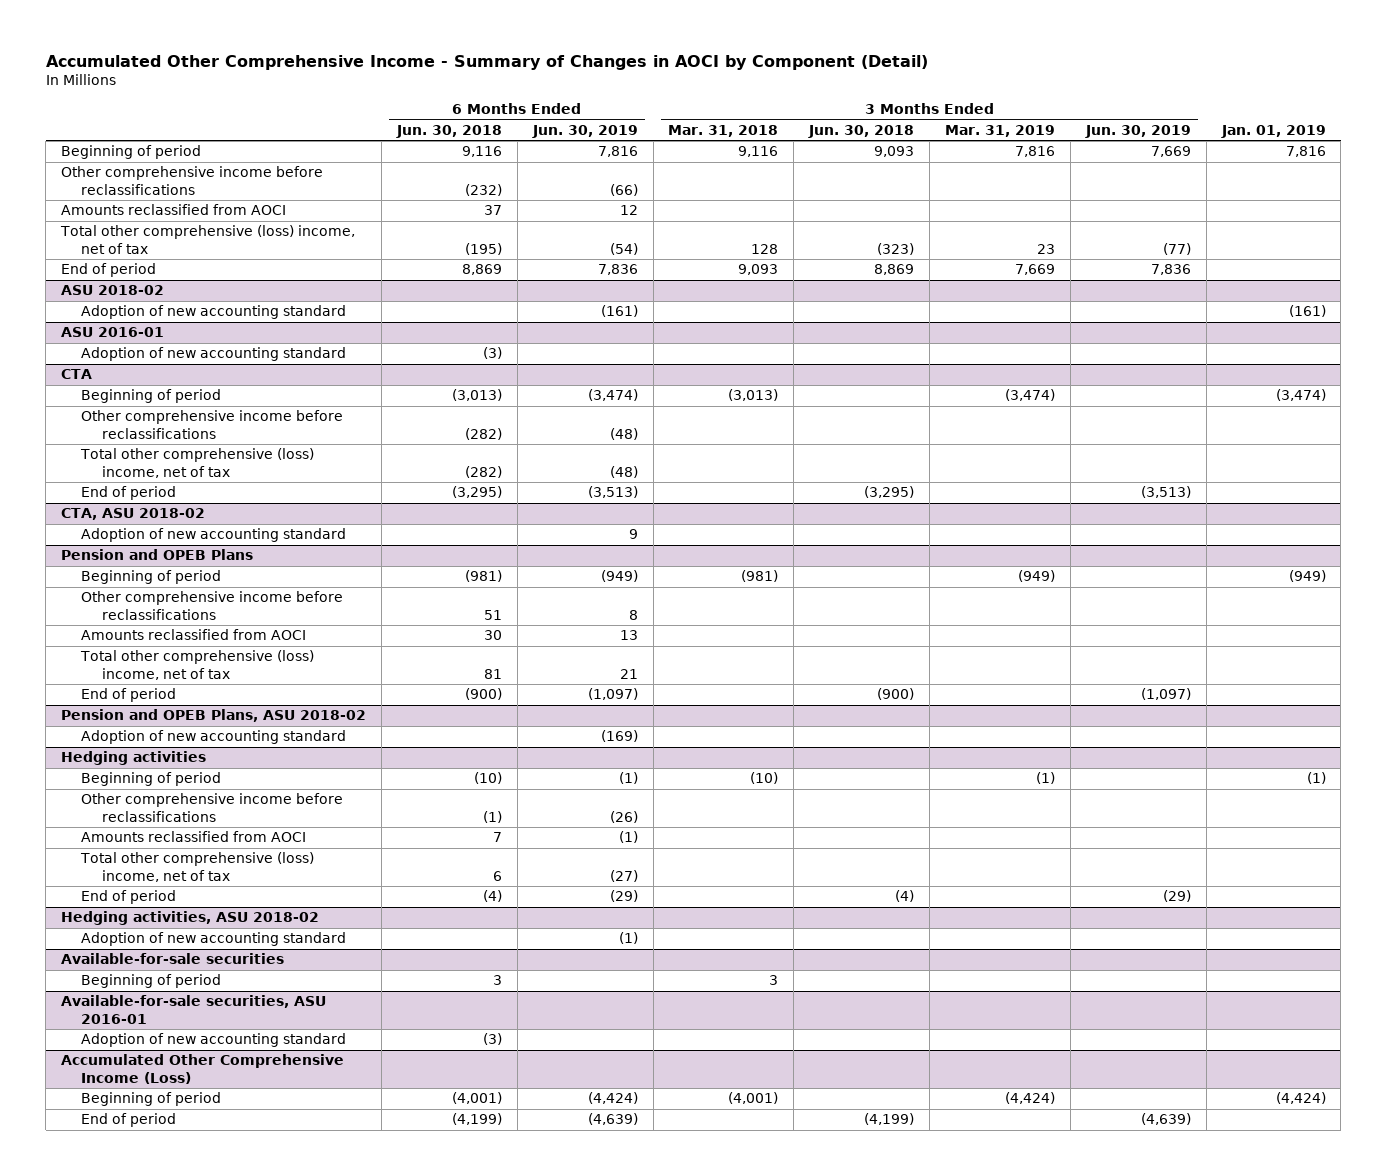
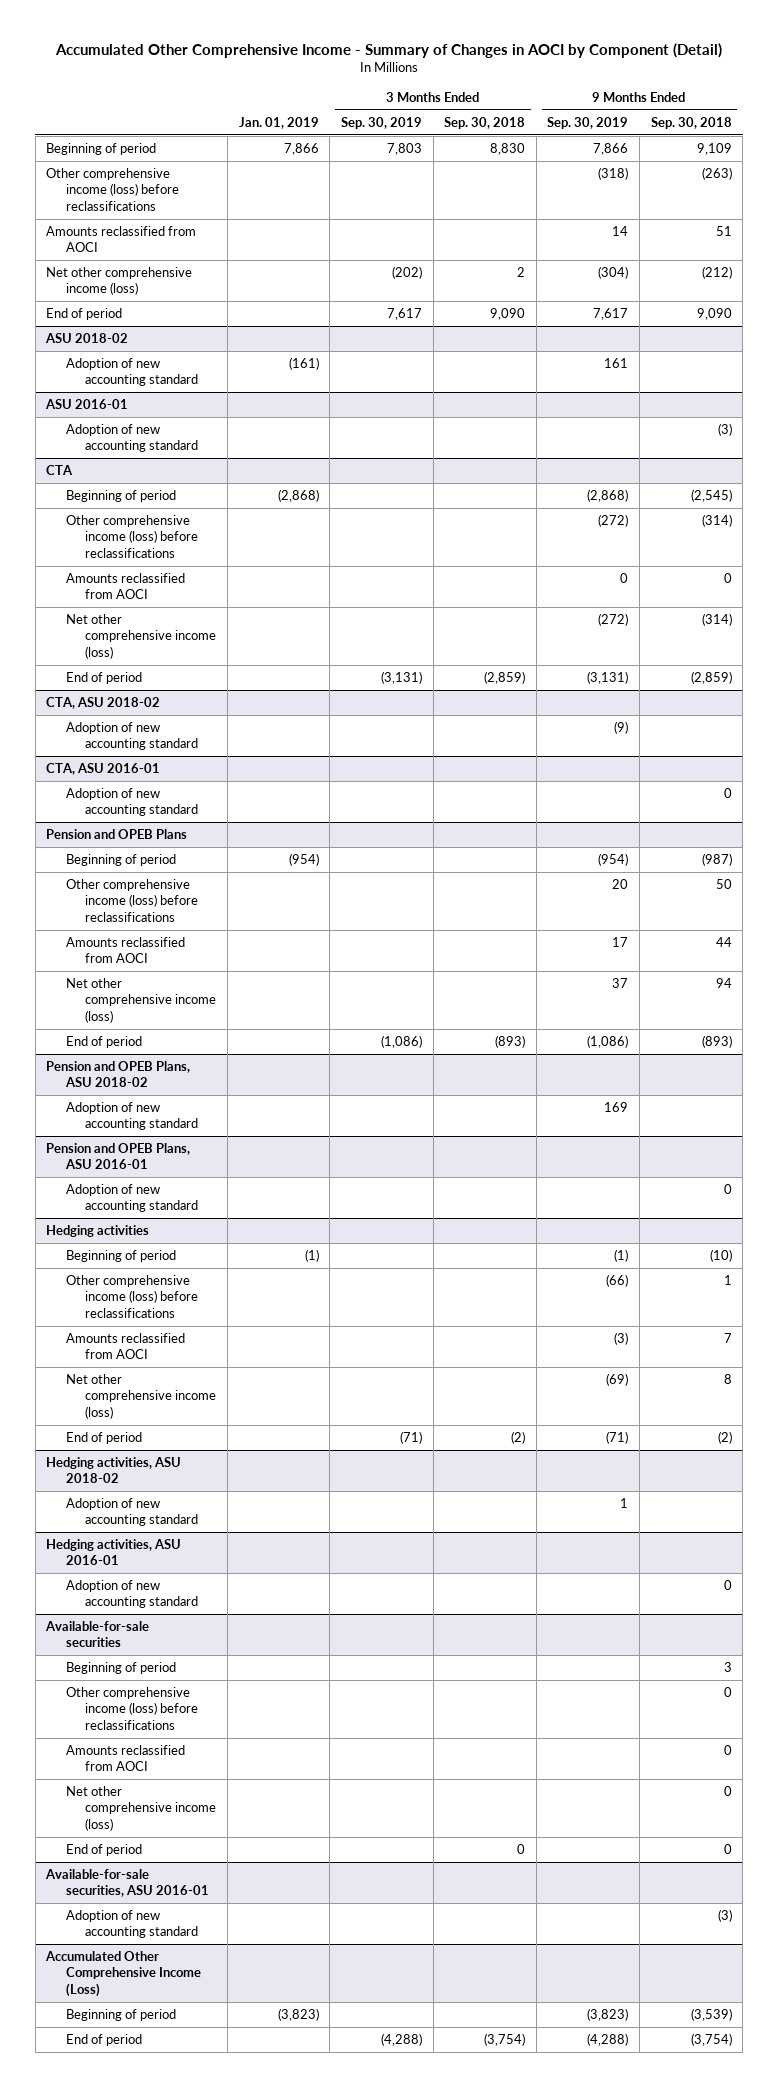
- | 6 Months Ended Jun. 30, 2018 | 6 Months Ended Jun. 30, 2019 | 3 Months Ended Mar. 31, 2018 | 3 Months Ended Jun. 30, 2018 | 3 Months Ended Mar. 31, 2019 | 3 Months Ended Jun. 30, 2019 | Jan. 01, 2019
+ | Jan. 01, 2019 | 3 Months Ended Sep. 30, 2019 | 3 Months Ended Sep. 30, 2018 | 9 Months Ended Sep. 30, 2019 | 9 Months Ended Sep. 30, 2018
- Beginning of period | 9,116 | 7,816 | 9,116 | 9,093 | 7,816 | 7,669 | 7,816
- Other comprehensive income before reclassifications | (232) | (66) | | | | |
+ Beginning of period | 7,866 | 7,803 | 8,830 | 7,866 | 9,109
+ Other comprehensive income (loss) before reclassifications | | | | (318) | (263)
- Total other comprehensive (loss) income, net of tax | (195) | (54) | 128 | (323) | 23 | (77) |
+ Net other comprehensive income (loss) | | (202) | 2 | (304) | (212)
@ CTA
- Beginning of period | (3,013) | (3,474) | (3,013) | | (3,474) | | (3,474)
- Other comprehensive income before reclassifications | (282) | (48) | | | | |
- Total other comprehensive (loss) income, net of tax | (282) | (48) | | | | |
+ Beginning of period | (2,868) | | | (2,868) | (2,545)
+ Other comprehensive income (loss) before reclassifications | | | | (272) | (314)
+ Amounts reclassified from AOCI | | | | 0 | 0
+ Net other comprehensive income (loss) | | | | (272) | (314)
+ CTA, ASU 2016-01
+ Adoption of new accounting standard | | | | | 0
@ Pension and OPEB Plans
- Beginning of period | (981) | (949) | (981) | | (949) | | (949)
- Other comprehensive income before reclassifications | 51 | 8 | | | | |
+ Beginning of period | (954) | | | (954) | (987)
+ Other comprehensive income (loss) before reclassifications | | | | 20 | 50
- Total other comprehensive (loss) income, net of tax | 81 | 21 | | | | |
+ Net other comprehensive income (loss) | | | | 37 | 94
+ Pension and OPEB Plans, ASU 2016-01
+ Adoption of new accounting standard | | | | | 0
@ Hedging activities
- Other comprehensive income before reclassifications | (1) | (26) | | | | |
+ Other comprehensive income (loss) before reclassifications | | | | (66) | 1
- Total other comprehensive (loss) income, net of tax | 6 | (27) | | | | |
+ Net other comprehensive income (loss) | | | | (69) | 8
+ Hedging activities, ASU 2016-01
+ Adoption of new accounting standard | | | | | 0
@ Available-for-sale securities
+ Other comprehensive income (loss) before reclassifications | | | | | 0
+ Amounts reclassified from AOCI | | | | | 0
+ Net other comprehensive income (loss) | | | | | 0
+ End of period | | | 0 | | 0
@ Accumulated Other Comprehensive Income (Loss)
- Beginning of period | (4,001) | (4,424) | (4,001) | | (4,424) | | (4,424)
+ Beginning of period | (3,823) | | | (3,823) | (3,539)

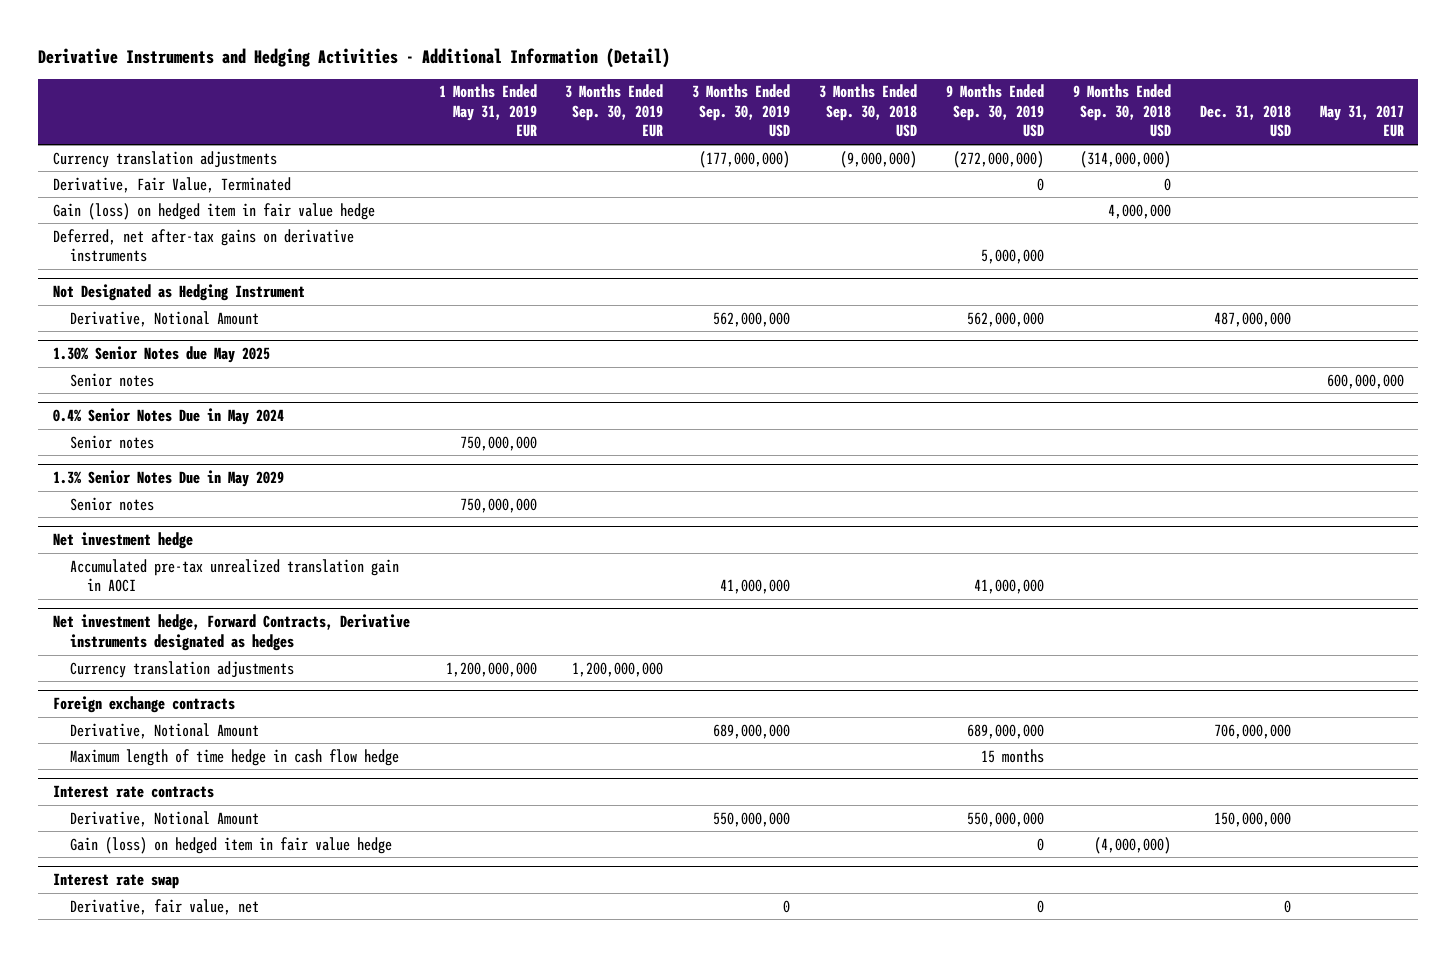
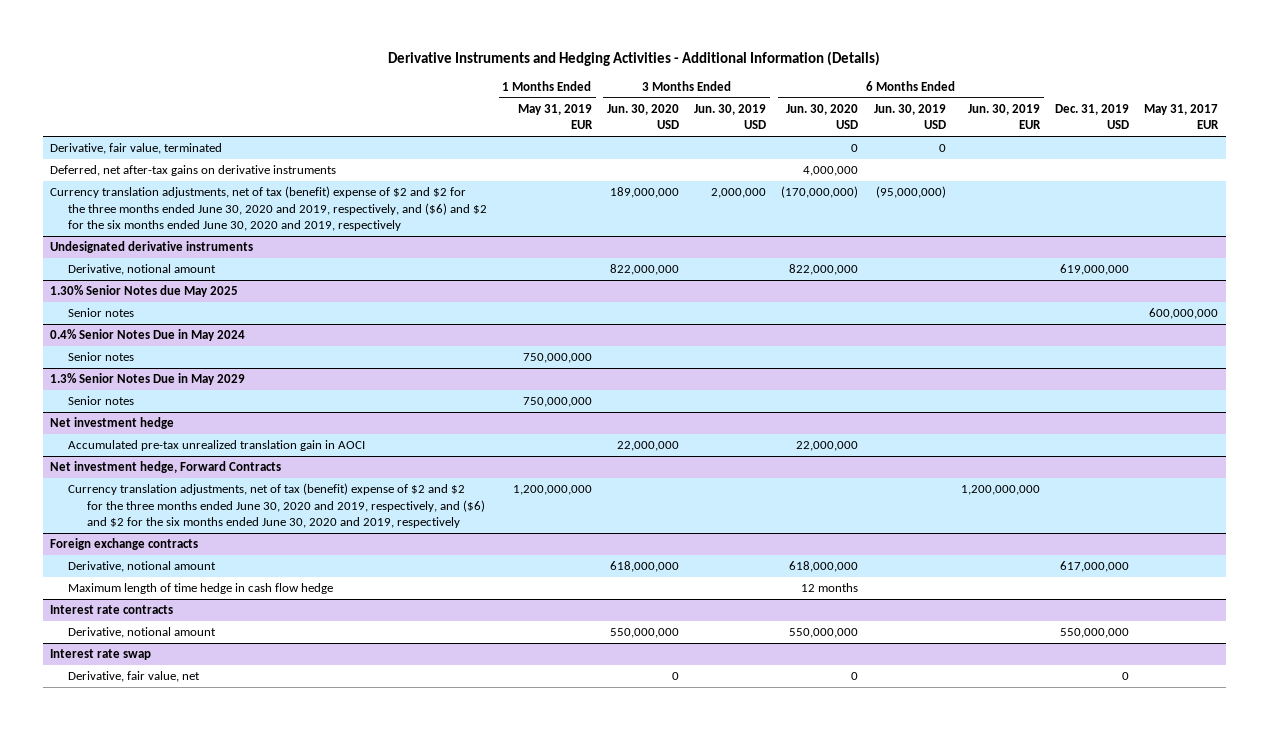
- Derivative Instruments and Hedging Activities - Additional Information (Detail)
+ Derivative Instruments and Hedging Activities - Additional Information (Details)
- | 1 Months Ended May 31, 2019 EUR | 3 Months Ended Sep. 30, 2019 EUR | 3 Months Ended Sep. 30, 2019 USD | 3 Months Ended Sep. 30, 2018 USD | 9 Months Ended Sep. 30, 2019 USD | 9 Months Ended Sep. 30, 2018 USD | Dec. 31, 2018 USD | May 31, 2017 EUR
+ | 1 Months Ended May 31, 2019 EUR | 3 Months Ended Jun. 30, 2020 USD | 3 Months Ended Jun. 30, 2019 USD | 6 Months Ended Jun. 30, 2020 USD | 6 Months Ended Jun. 30, 2019 USD | 6 Months Ended Jun. 30, 2019 EUR | Dec. 31, 2019 USD | May 31, 2017 EUR
- Currency translation adjustments | | | (177,000,000) | (9,000,000) | (272,000,000) | (314,000,000) | |
- Derivative, Fair Value, Terminated | | | | | 0 | 0 | |
- Gain (loss) on hedged item in fair value hedge | | | | | | 4,000,000 | |
+ Derivative, fair value, terminated | | | | 0 | 0 | | |
- Not Designated as Hedging Instrument
- Derivative, Notional Amount | | | 562,000,000 | | 562,000,000 | | 487,000,000 |
+ Currency translation adjustments, net of tax (benefit) expense of $2 and $2 for the three months ended June 30, 2020 and 2019, respectively, and ($6) and $2 for the six months ended June 30, 2020 and 2019, respectively | | 189,000,000 | 2,000,000 | (170,000,000) | (95,000,000) | | |
+ Undesignated derivative instruments
+ Derivative, notional amount | | 822,000,000 | | 822,000,000 | | | 619,000,000 |
- Net investment hedge, Forward Contracts, Derivative instruments designated as hedges
- Currency translation adjustments | 1,200,000,000 | 1,200,000,000 | | | | | |
+ Net investment hedge, Forward Contracts
+ Currency translation adjustments, net of tax (benefit) expense of $2 and $2 for the three months ended June 30, 2020 and 2019, respectively, and ($6) and $2 for the six months ended June 30, 2020 and 2019, respectively | 1,200,000,000 | | | | | 1,200,000,000 | |
@ Foreign exchange contracts
- Derivative, Notional Amount | | | 689,000,000 | | 689,000,000 | | 706,000,000 |
+ Derivative, notional amount | | 618,000,000 | | 618,000,000 | | | 617,000,000 |
@ Interest rate contracts
- Derivative, Notional Amount | | | 550,000,000 | | 550,000,000 | | 150,000,000 |
- Gain (loss) on hedged item in fair value hedge | | | | | 0 | (4,000,000) | |
+ Derivative, notional amount | | 550,000,000 | | 550,000,000 | | | 550,000,000 |

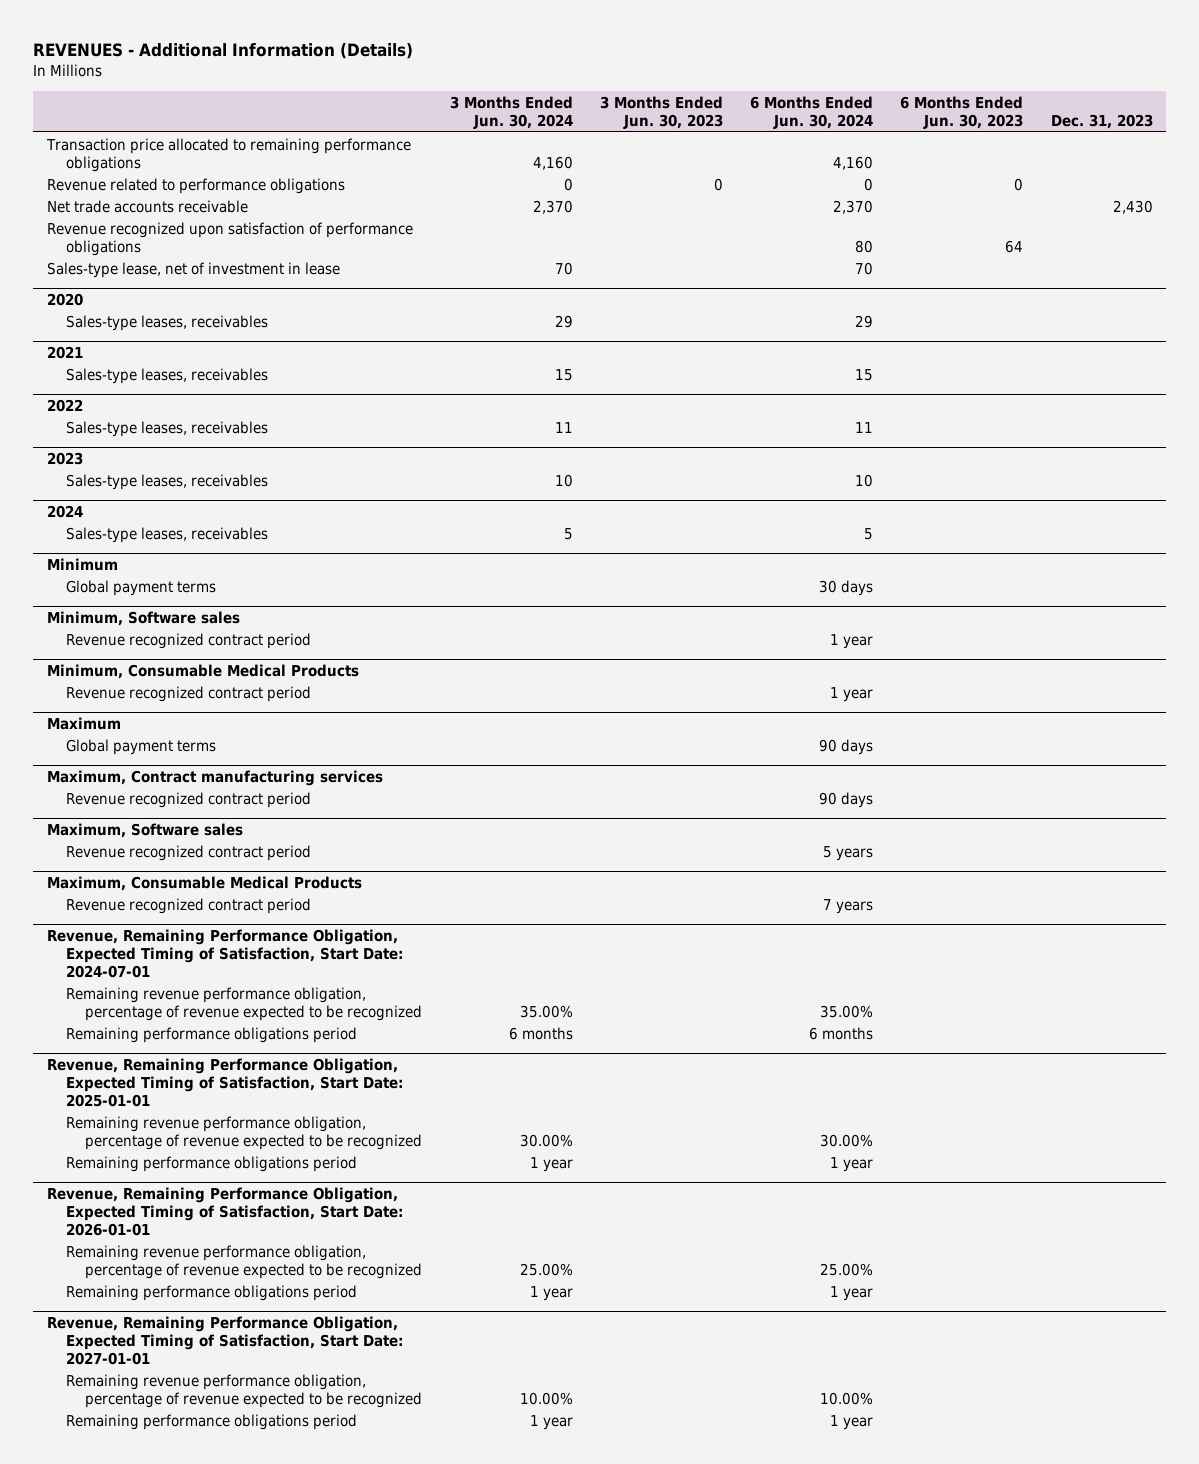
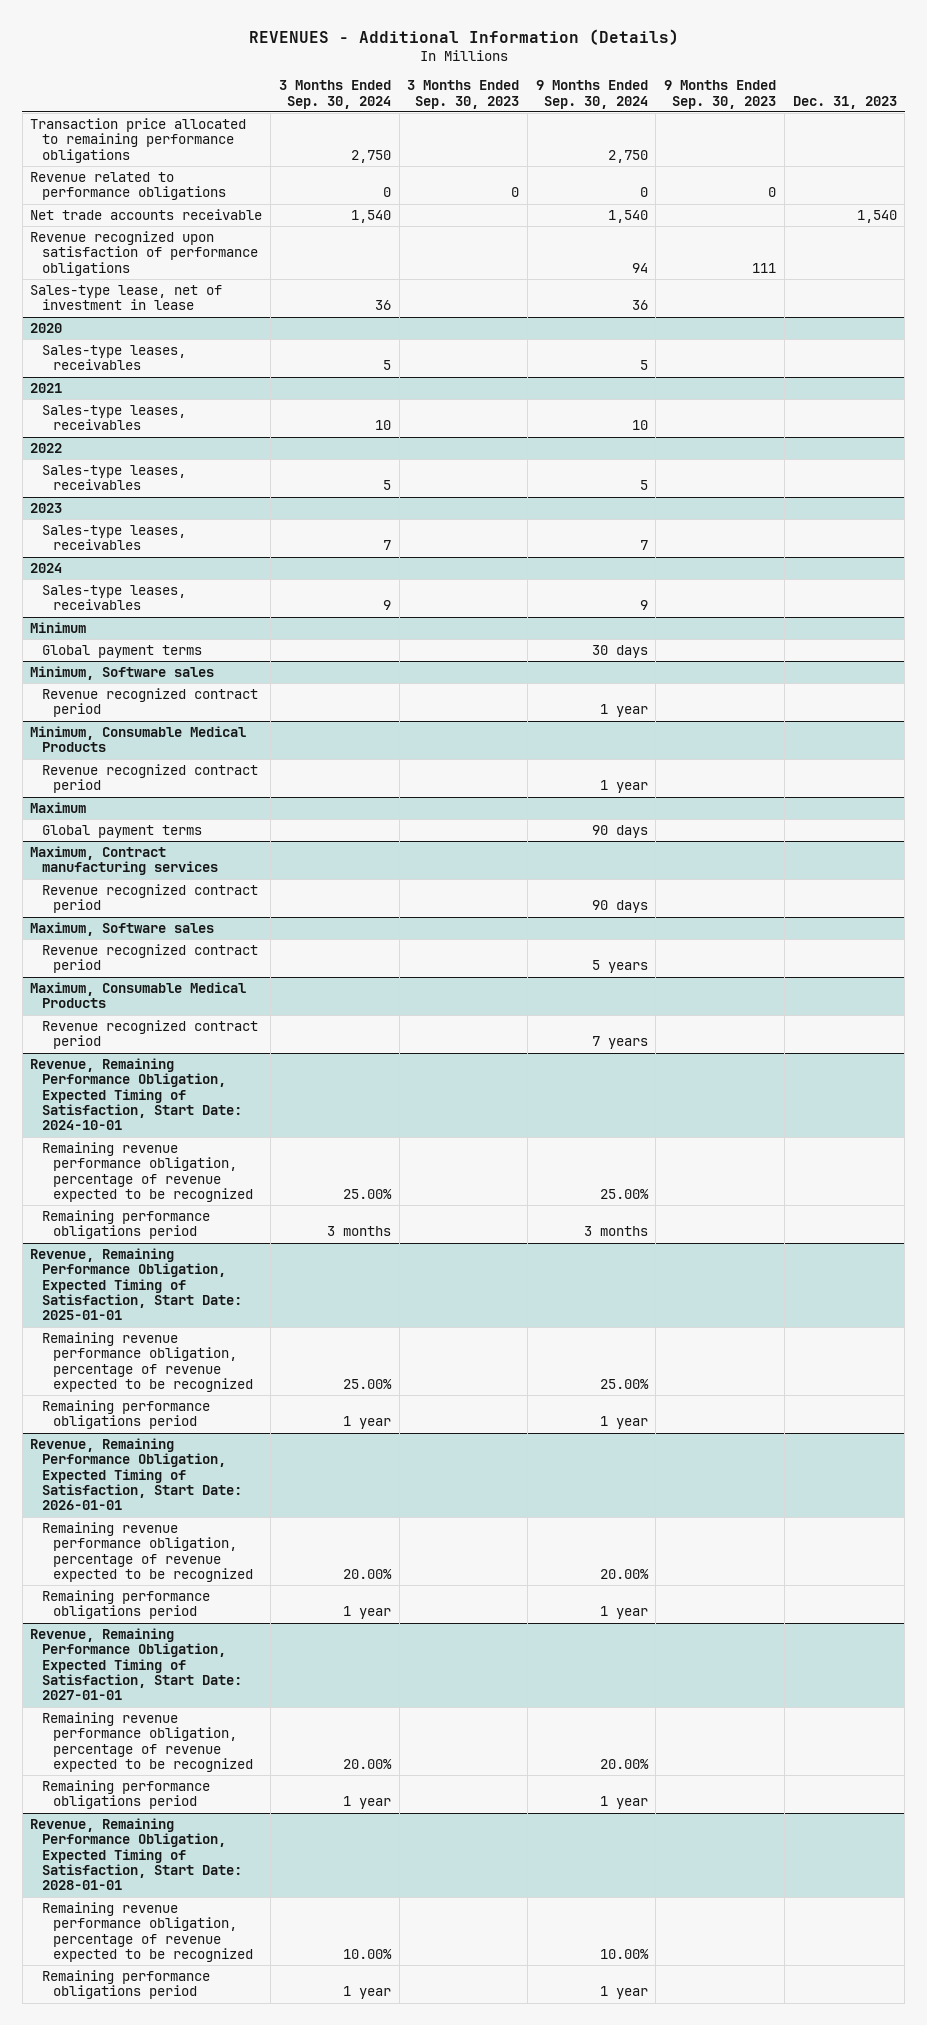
- | 3 Months Ended Jun. 30, 2024 | 3 Months Ended Jun. 30, 2023 | 6 Months Ended Jun. 30, 2024 | 6 Months Ended Jun. 30, 2023 | Dec. 31, 2023
+ | 3 Months Ended Sep. 30, 2024 | 3 Months Ended Sep. 30, 2023 | 9 Months Ended Sep. 30, 2024 | 9 Months Ended Sep. 30, 2023 | Dec. 31, 2023
- Net trade accounts receivable | 2,370 | | 2,370 | | 2,430
+ Net trade accounts receivable | 1,540 | | 1,540 | | 1,540
- Revenue, Remaining Performance Obligation, Expected Timing of Satisfaction, Start Date: 2024-07-01
- Remaining revenue performance obligation, percentage of revenue expected to be recognized | 35.00% | | 35.00% | |
- Remaining performance obligations period | 6 months | | 6 months | |
+ Revenue, Remaining Performance Obligation, Expected Timing of Satisfaction, Start Date: 2024-10-01
+ Remaining revenue performance obligation, percentage of revenue expected to be recognized | 25.00% | | 25.00% | |
+ Remaining performance obligations period | 3 months | | 3 months | |
+ Revenue, Remaining Performance Obligation, Expected Timing of Satisfaction, Start Date: 2028-01-01
+ Remaining revenue performance obligation, percentage of revenue expected to be recognized | 10.00% | | 10.00% | |
+ Remaining performance obligations period | 1 year | | 1 year | |

